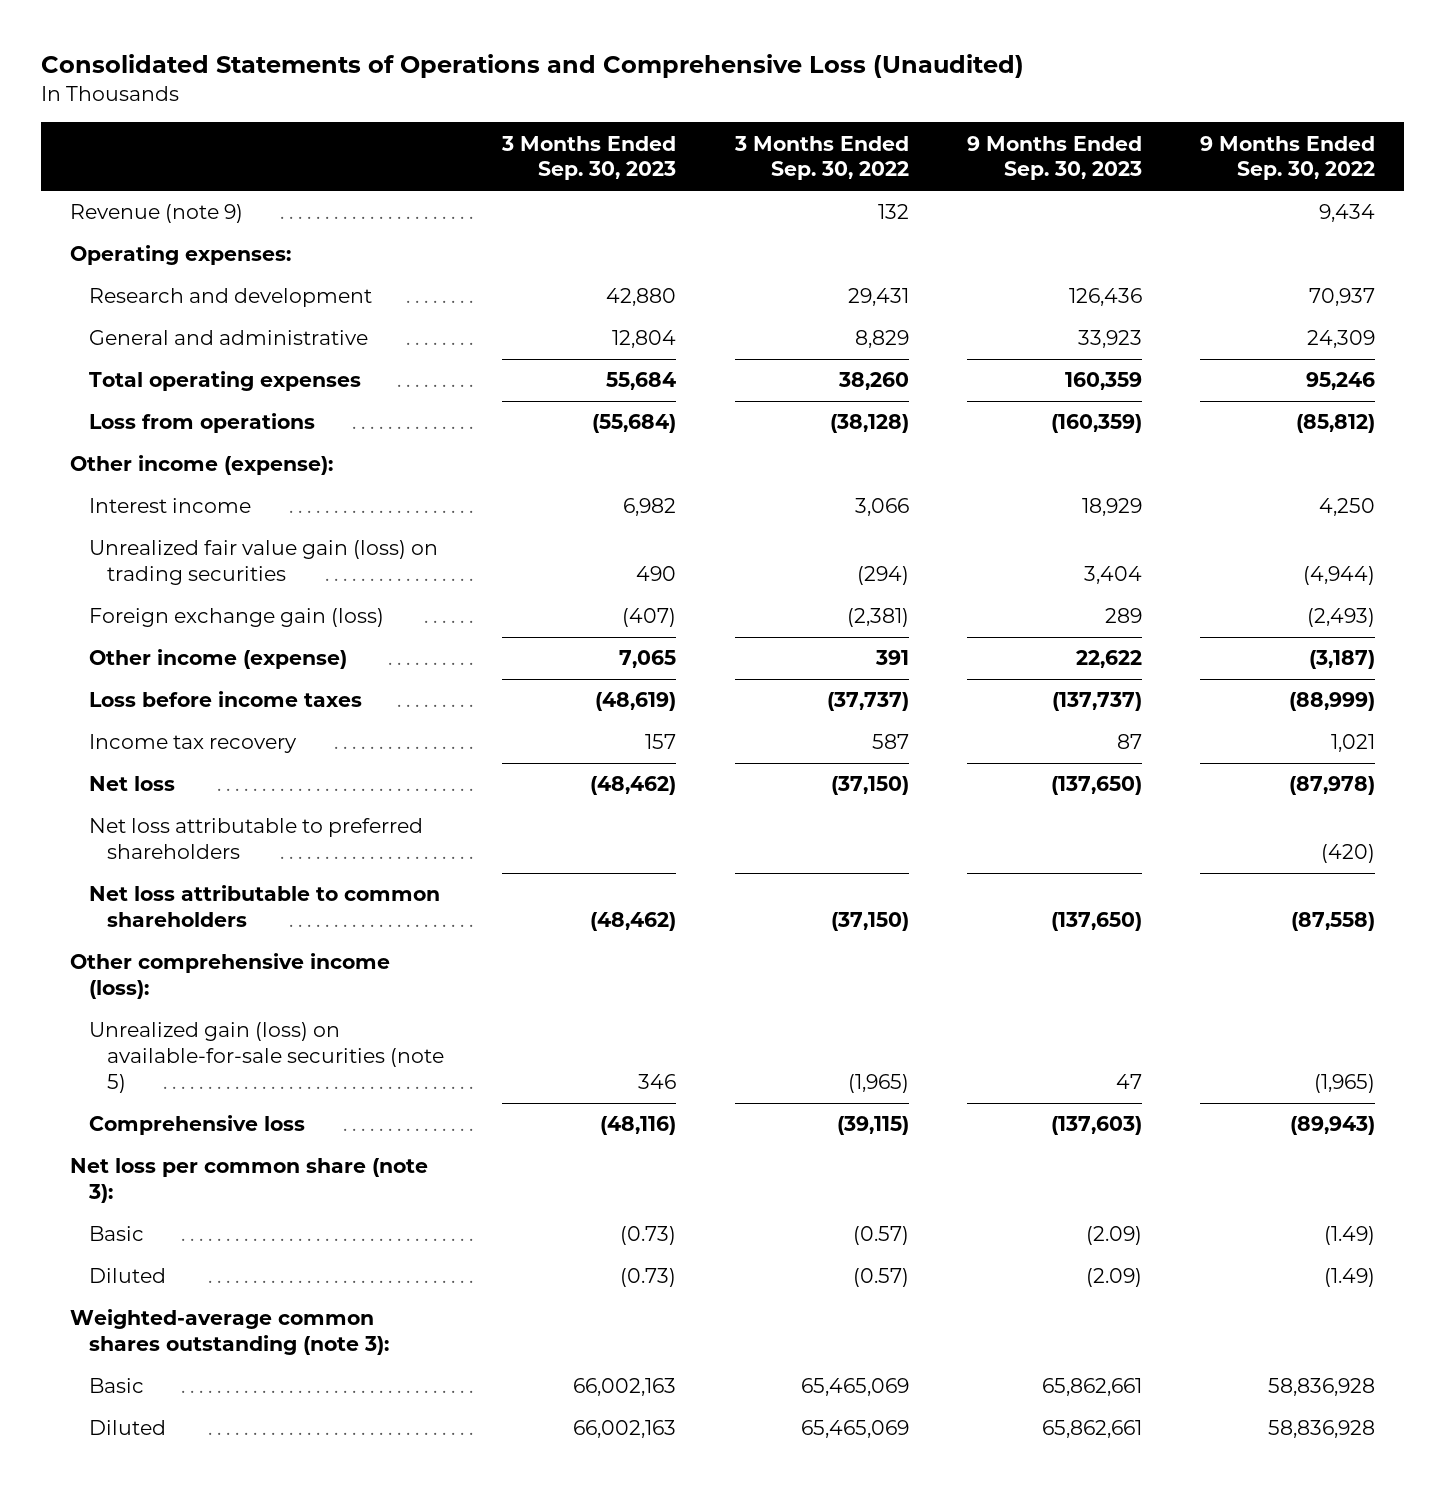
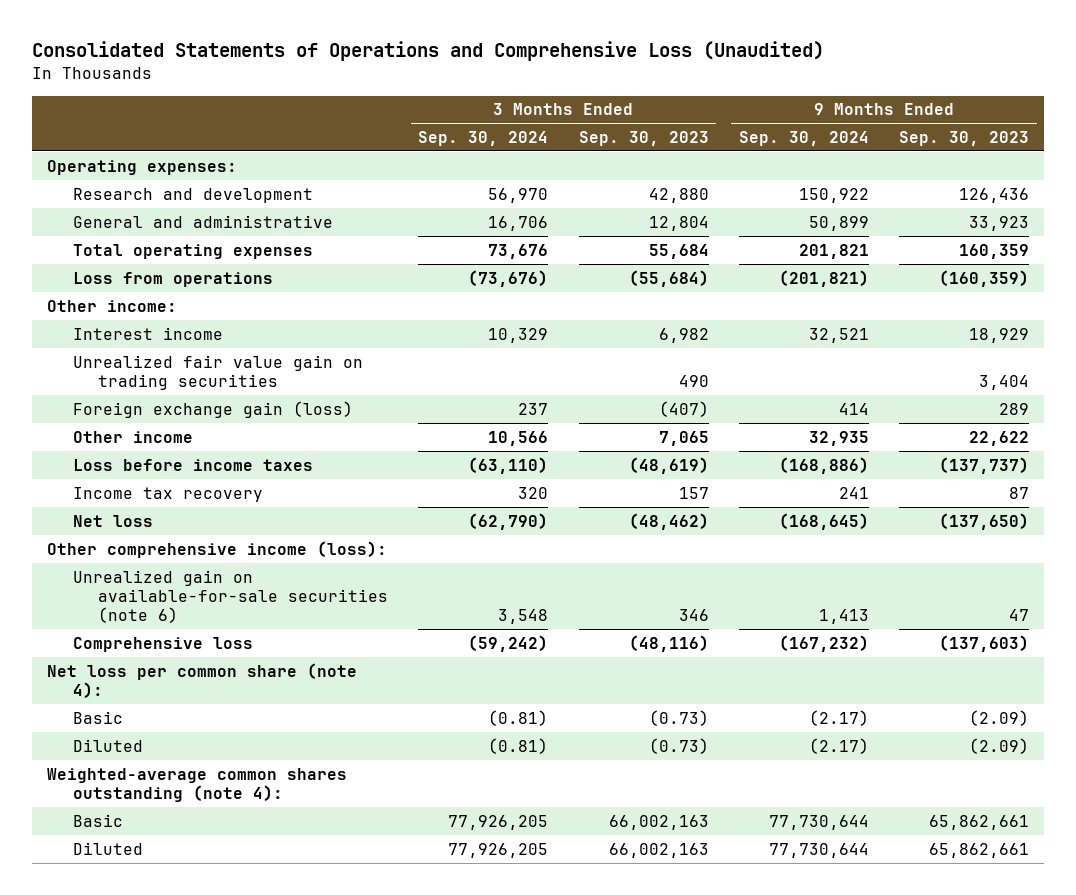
- | 3 Months Ended Sep. 30, 2023 | 3 Months Ended Sep. 30, 2022 | 9 Months Ended Sep. 30, 2023 | 9 Months Ended Sep. 30, 2022
+ | 3 Months Ended Sep. 30, 2024 | 3 Months Ended Sep. 30, 2023 | 9 Months Ended Sep. 30, 2024 | 9 Months Ended Sep. 30, 2023
- Revenue (note 9) | | 132 | | 9,434
- Other income (expense):
+ Other income:
- Unrealized fair value gain (loss) on trading securities | 490 | (294) | 3,404 | (4,944)
+ Unrealized fair value gain on trading securities | | 490 | | 3,404
- Other income (expense) | 7,065 | 391 | 22,622 | (3,187)
+ Other income | 10,566 | 7,065 | 32,935 | 22,622
- Net loss attributable to preferred shareholders | | | | (420)
- Net loss attributable to common shareholders | (48,462) | (37,150) | (137,650) | (87,558)
- Unrealized gain (loss) on available-for-sale securities (note 5) | 346 | (1,965) | 47 | (1,965)
+ Unrealized gain on available-for-sale securities (note 6) | 3,548 | 346 | 1,413 | 47
- Net loss per common share (note 3):
+ Net loss per common share (note 4):
- Weighted-average common shares outstanding (note 3):
+ Weighted-average common shares outstanding (note 4):

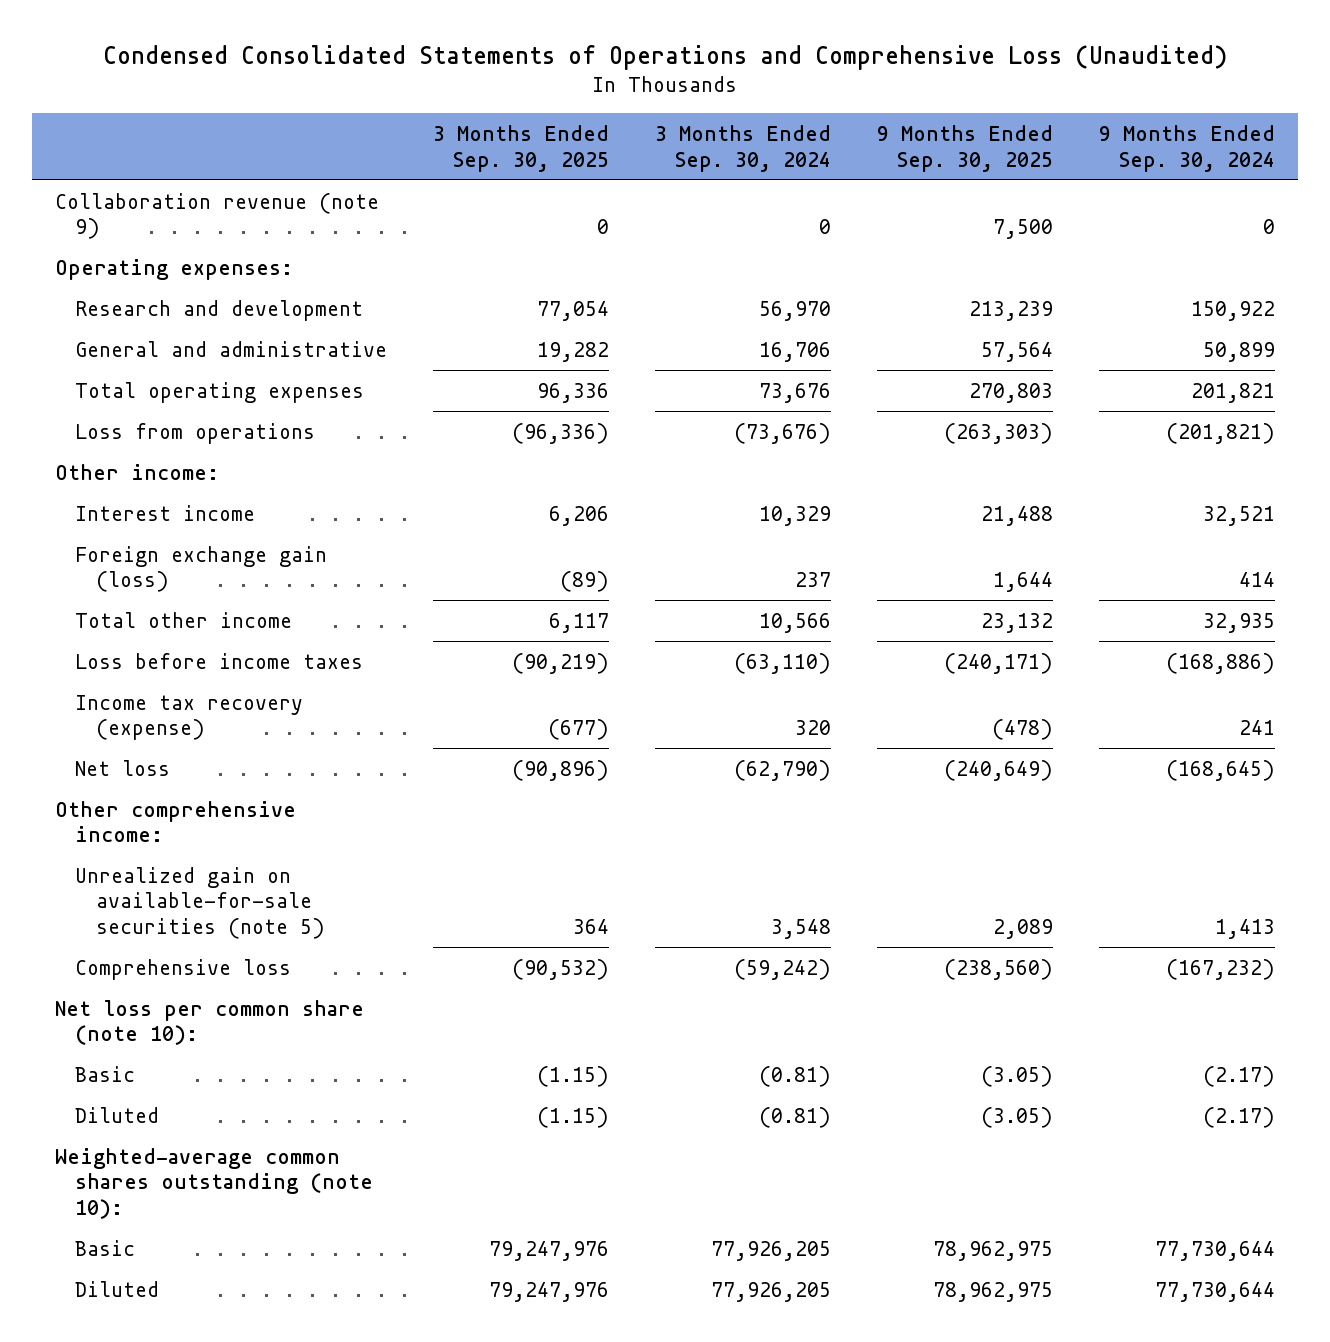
- Consolidated Statements of Operations and Comprehensive Loss (Unaudited)
+ Condensed Consolidated Statements of Operations and Comprehensive Loss (Unaudited)
- | 3 Months Ended Sep. 30, 2024 | 3 Months Ended Sep. 30, 2023 | 9 Months Ended Sep. 30, 2024 | 9 Months Ended Sep. 30, 2023
+ | 3 Months Ended Sep. 30, 2025 | 3 Months Ended Sep. 30, 2024 | 9 Months Ended Sep. 30, 2025 | 9 Months Ended Sep. 30, 2024
+ Collaboration revenue (note 9) | 0 | 0 | 7,500 | 0
- Unrealized fair value gain on trading securities | | 490 | | 3,404
- Other income | 10,566 | 7,065 | 32,935 | 22,622
+ Total other income | 6,117 | 10,566 | 23,132 | 32,935
- Income tax recovery | 320 | 157 | 241 | 87
+ Income tax recovery (expense) | (677) | 320 | (478) | 241
- Other comprehensive income (loss):
- Unrealized gain on available-for-sale securities (note 6) | 3,548 | 346 | 1,413 | 47
+ Other comprehensive income:
+ Unrealized gain on available-for-sale securities (note 5) | 364 | 3,548 | 2,089 | 1,413
- Net loss per common share (note 4):
+ Net loss per common share (note 10):
- Weighted-average common shares outstanding (note 4):
+ Weighted-average common shares outstanding (note 10):

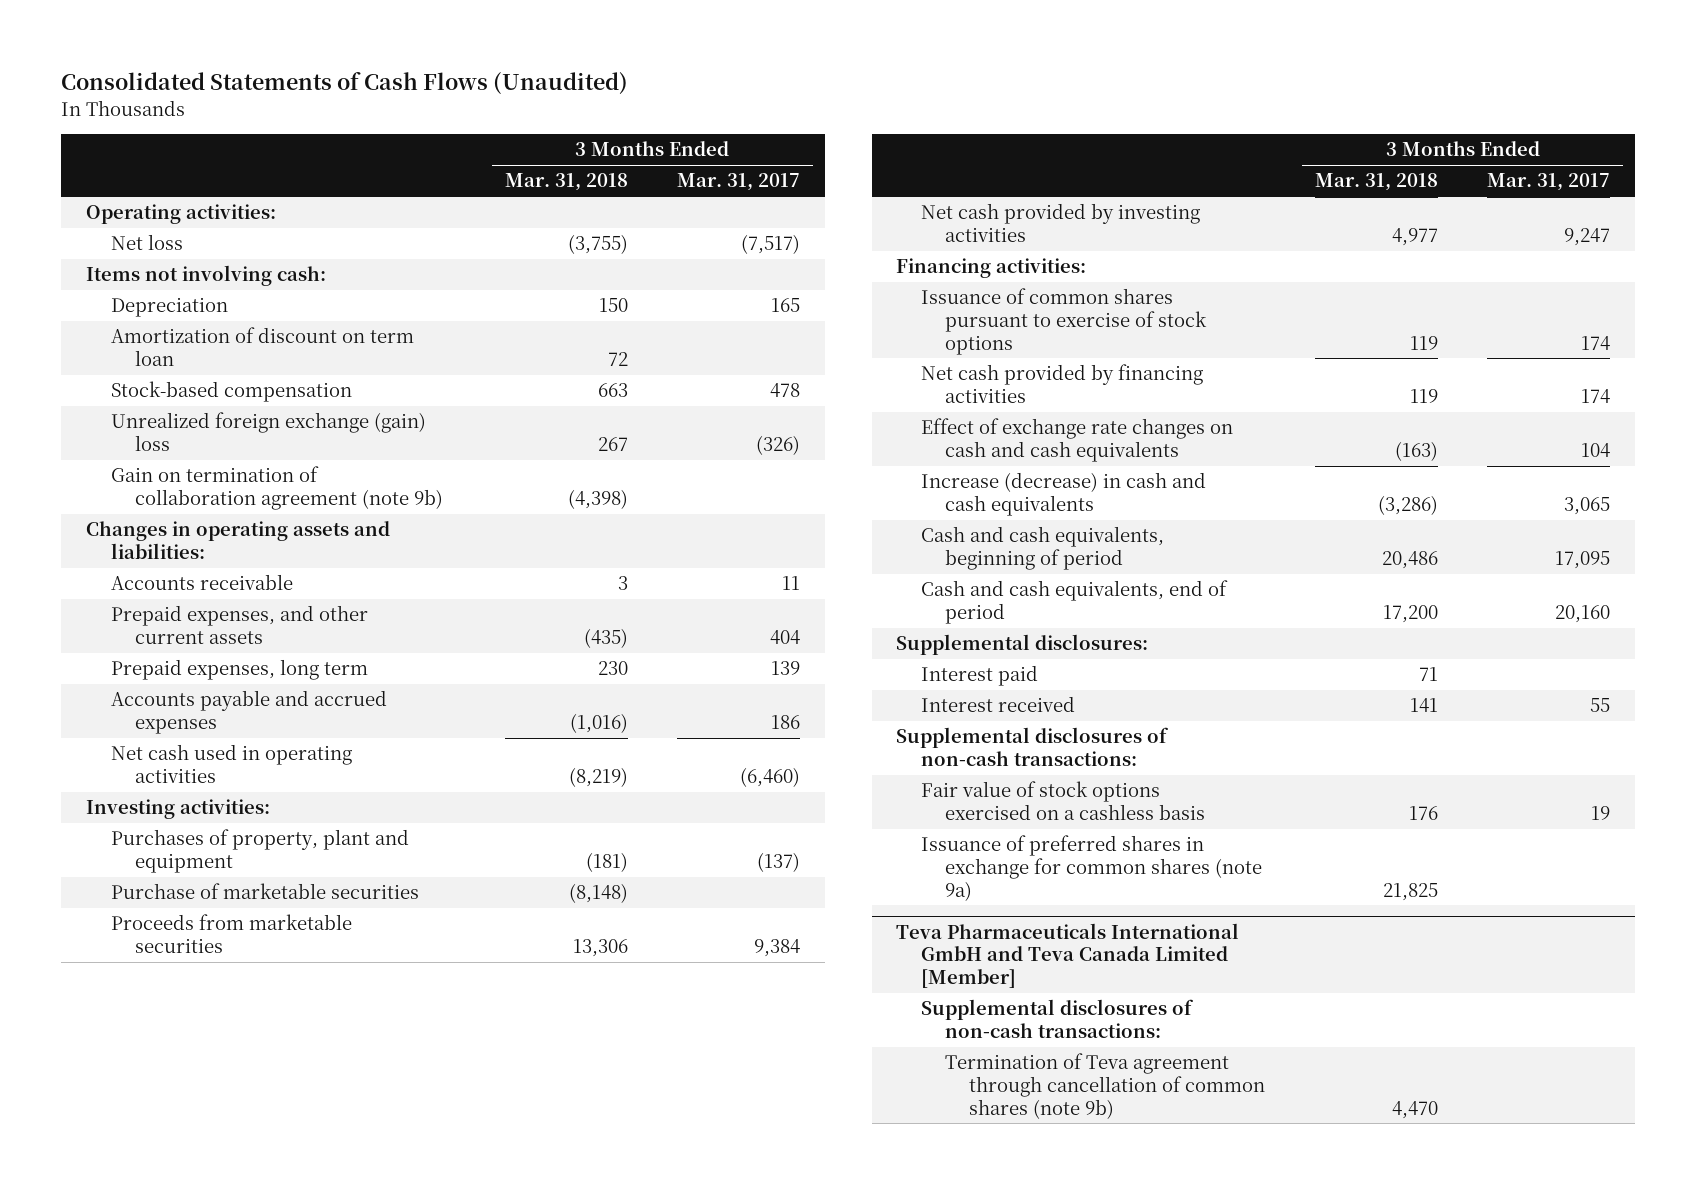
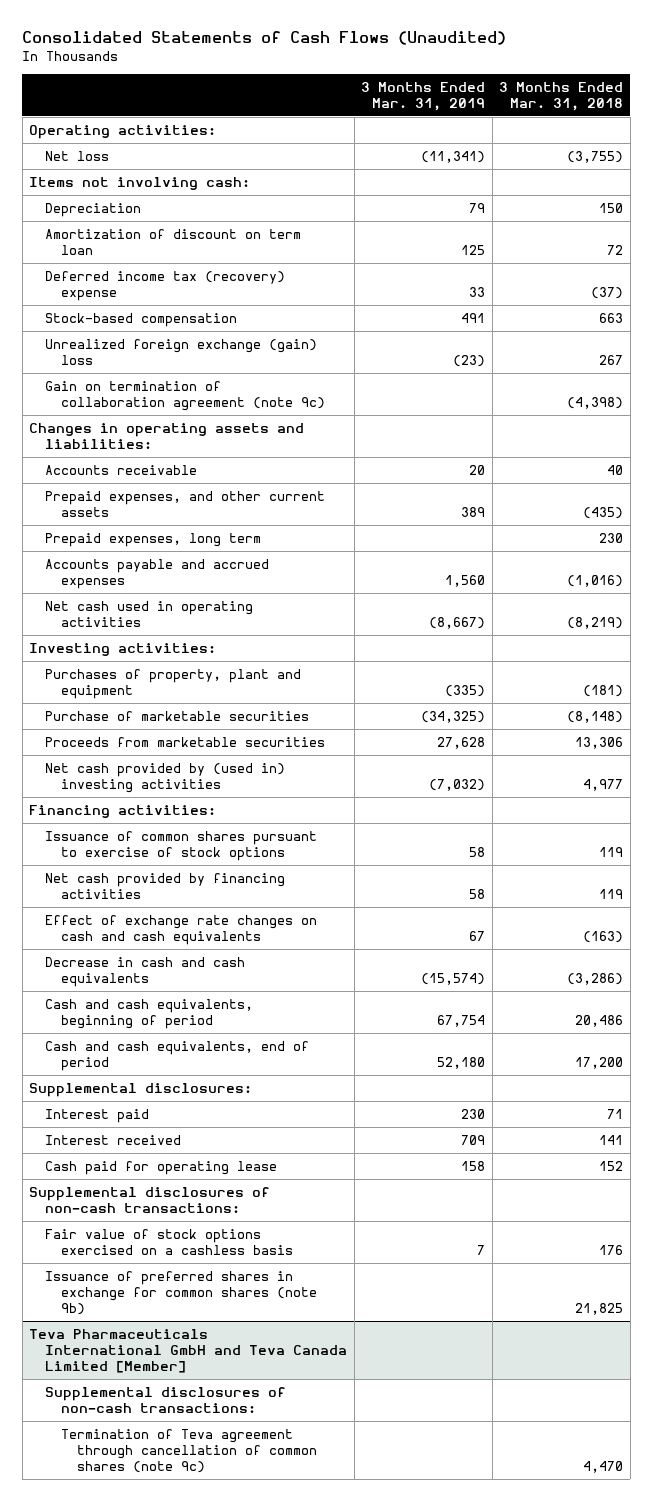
- | 3 Months Ended Mar. 31, 2018 | 3 Months Ended Mar. 31, 2017
+ | 3 Months Ended Mar. 31, 2019 | 3 Months Ended Mar. 31, 2018
+ Deferred income tax (recovery) expense | 33 | (37)
- Gain on termination of collaboration agreement (note 9b) | (4,398) |
+ Gain on termination of collaboration agreement (note 9c) | | (4,398)
- Accounts receivable | 3 | 11
+ Accounts receivable | 20 | 40
- Net cash provided by investing activities | 4,977 | 9,247
+ Net cash provided by (used in) investing activities | (7,032) | 4,977
- Increase (decrease) in cash and cash equivalents | (3,286) | 3,065
+ Decrease in cash and cash equivalents | (15,574) | (3,286)
+ Cash paid for operating lease | 158 | 152
- Issuance of preferred shares in exchange for common shares (note 9a) | 21,825 |
+ Issuance of preferred shares in exchange for common shares (note 9b) | | 21,825
@ Teva Pharmaceuticals International GmbH and Teva Canada Limited [Member]
- Termination of Teva agreement through cancellation of common shares (note 9b) | 4,470 |
+ Termination of Teva agreement through cancellation of common shares (note 9c) | | 4,470

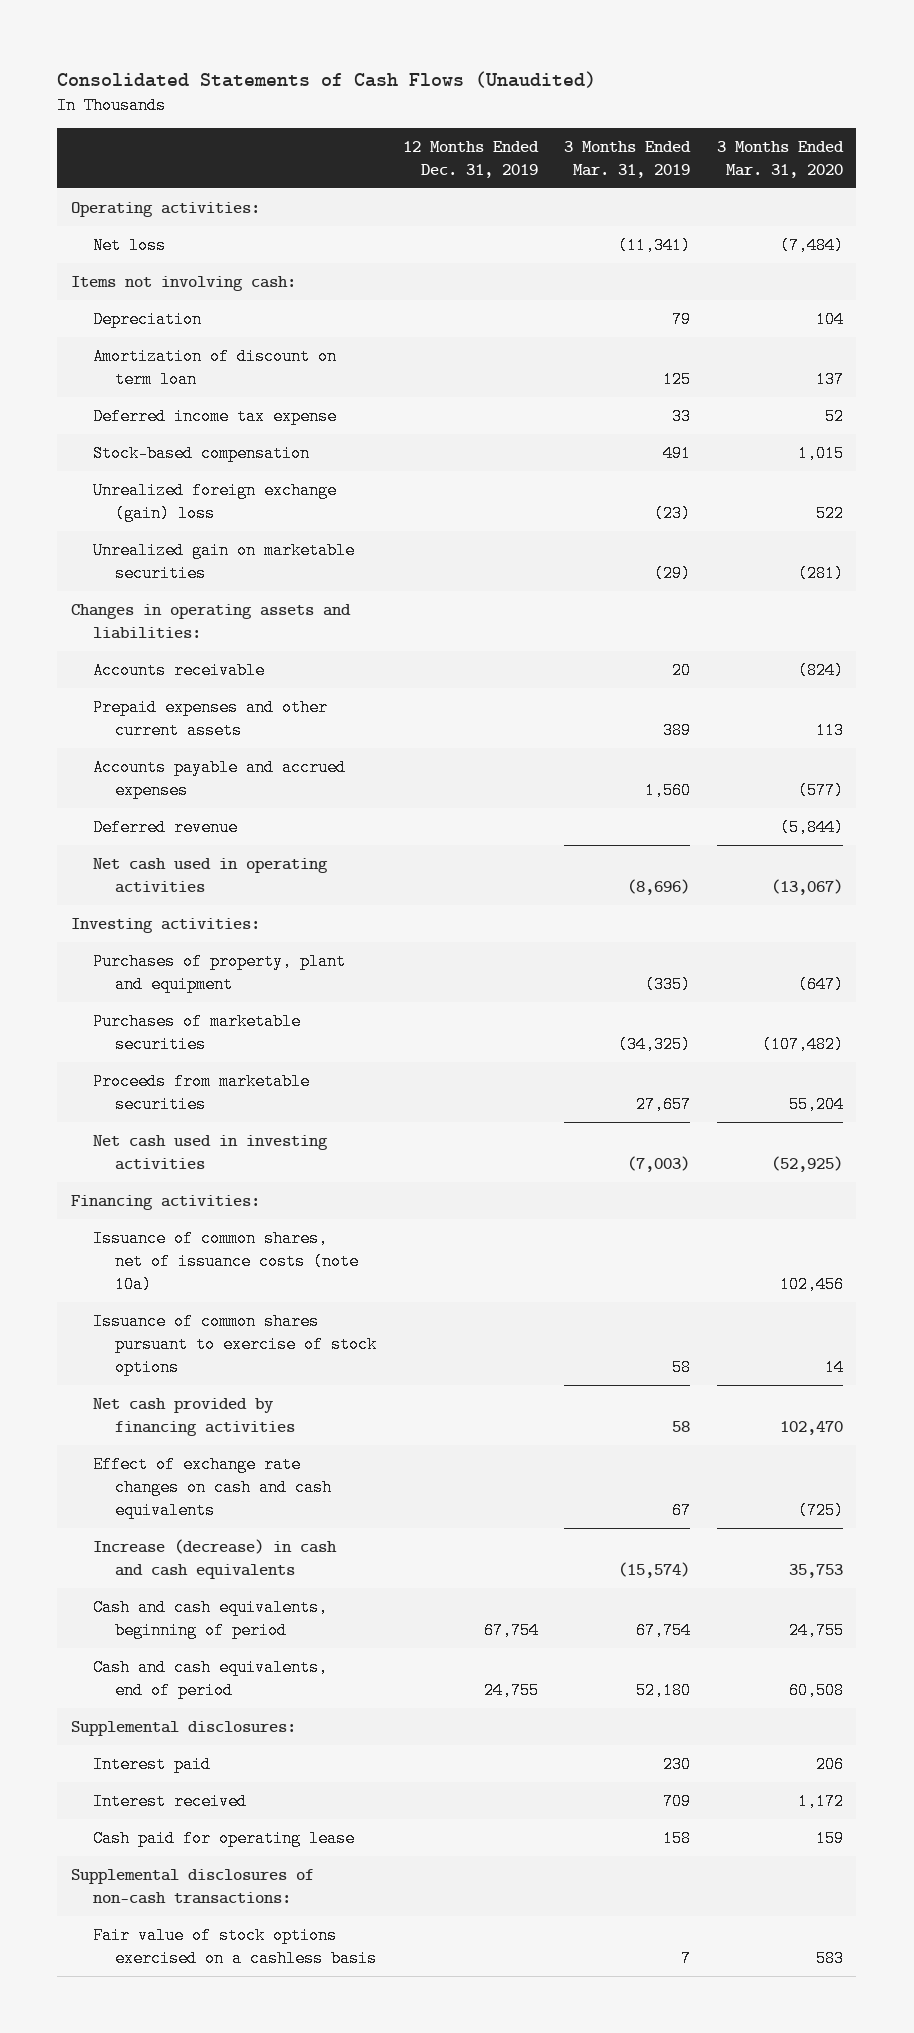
- | 3 Months Ended Mar. 31, 2019 | 3 Months Ended Mar. 31, 2018
+ | 12 Months Ended Dec. 31, 2019 | 3 Months Ended Mar. 31, 2019 | 3 Months Ended Mar. 31, 2020
- Deferred income tax (recovery) expense | 33 | (37)
+ Deferred income tax expense | | 33 | 52
- Gain on termination of collaboration agreement (note 9c) | | (4,398)
+ Unrealized gain on marketable securities | | (29) | (281)
- Prepaid expenses, and other current assets | 389 | (435)
- Prepaid expenses, long term | | 230
+ Prepaid expenses and other current assets | | 389 | 113
- Net cash used in operating activities | (8,667) | (8,219)
+ Deferred revenue | | | (5,844)
+ Net cash used in operating activities | | (8,696) | (13,067)
- Purchase of marketable securities | (34,325) | (8,148)
- Proceeds from marketable securities | 27,628 | 13,306
- Net cash provided by (used in) investing activities | (7,032) | 4,977
+ Purchases of marketable securities | | (34,325) | (107,482)
+ Proceeds from marketable securities | | 27,657 | 55,204
+ Net cash used in investing activities | | (7,003) | (52,925)
+ Issuance of common shares, net of issuance costs (note 10a) | | | 102,456
- Decrease in cash and cash equivalents | (15,574) | (3,286)
+ Increase (decrease) in cash and cash equivalents | | (15,574) | 35,753
- Issuance of preferred shares in exchange for common shares (note 9b) | | 21,825
- Teva Pharmaceuticals International GmbH and Teva Canada Limited [Member]
- Supplemental disclosures of non-cash transactions:
- Termination of Teva agreement through cancellation of common shares (note 9c) | | 4,470

